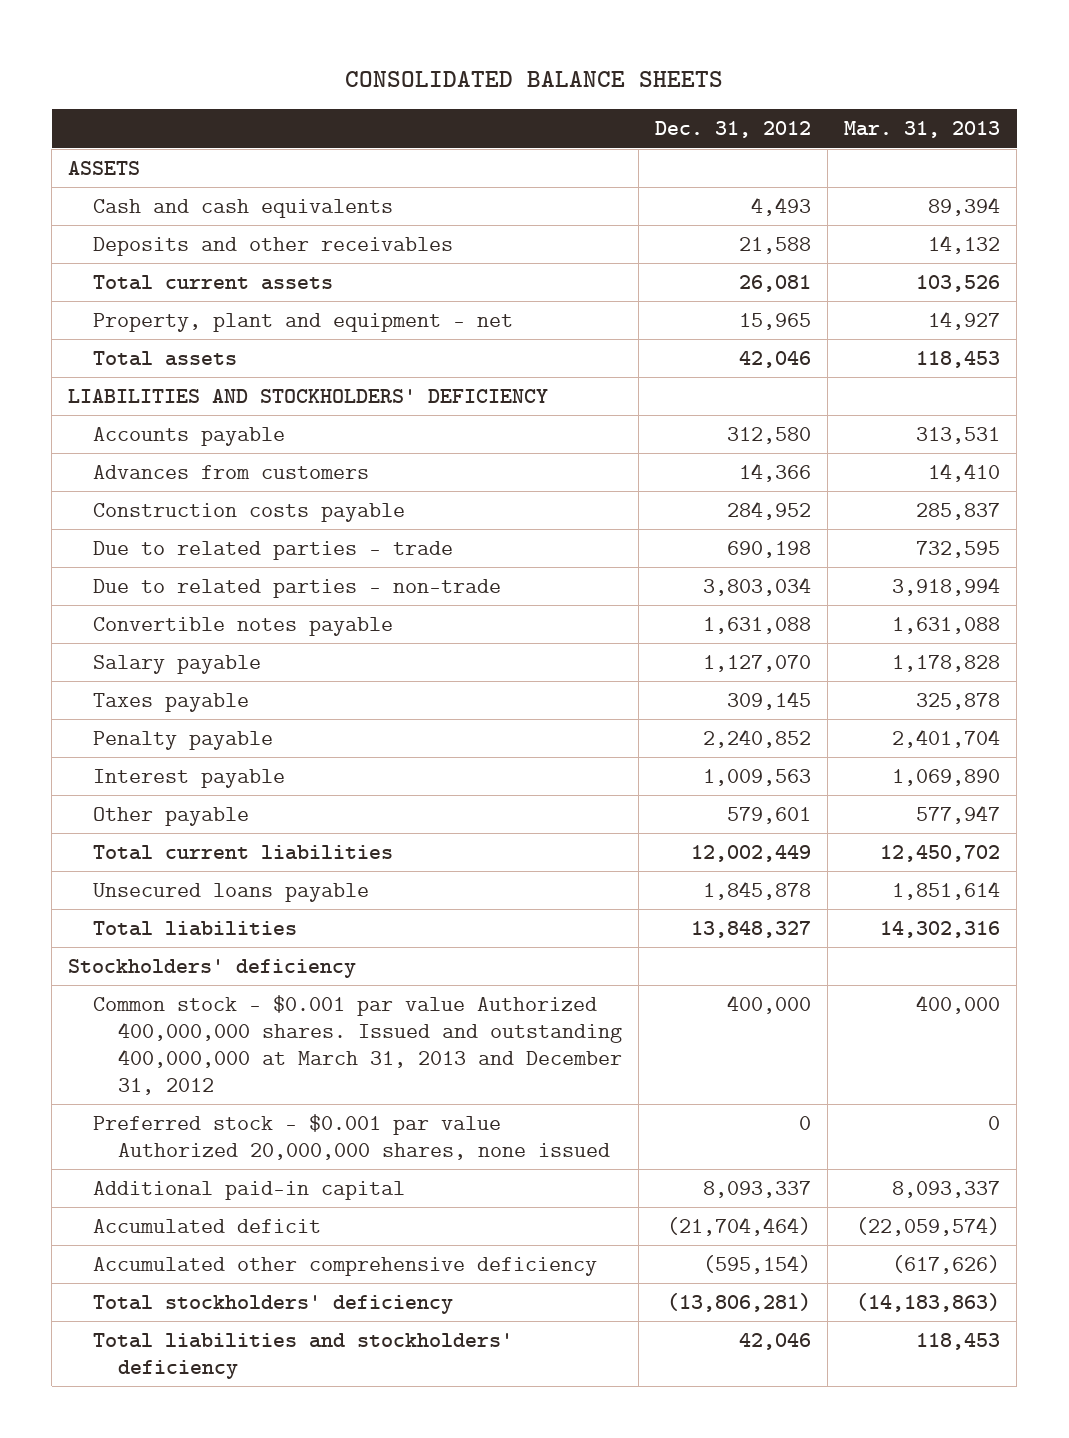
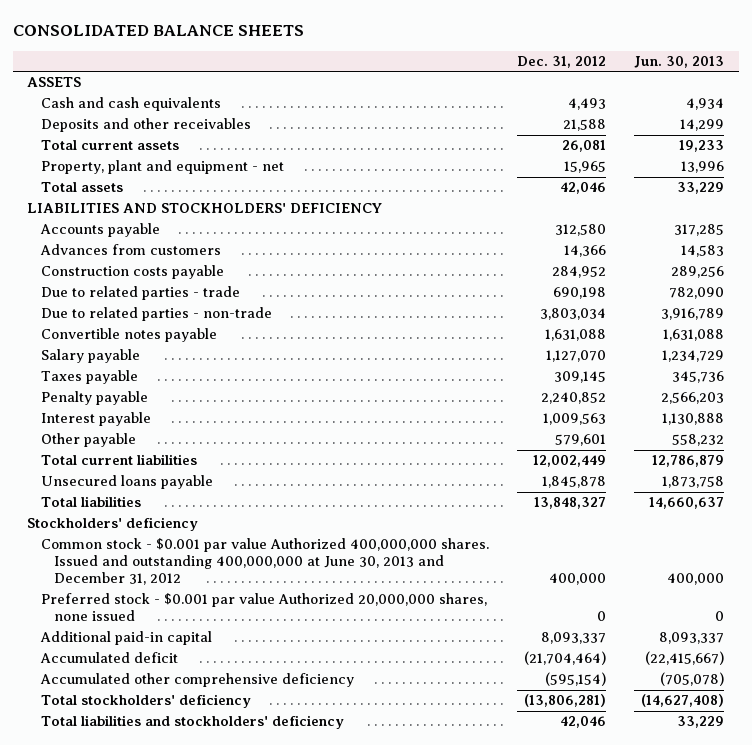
- | Dec. 31, 2012 | Mar. 31, 2013
+ | Dec. 31, 2012 | Jun. 30, 2013
- Common stock - $0.001 par value Authorized 400,000,000 shares. Issued and outstanding 400,000,000 at March 31, 2013 and December 31, 2012 | 400,000 | 400,000
+ Common stock - $0.001 par value Authorized 400,000,000 shares. Issued and outstanding 400,000,000 at June 30, 2013 and December 31, 2012 | 400,000 | 400,000

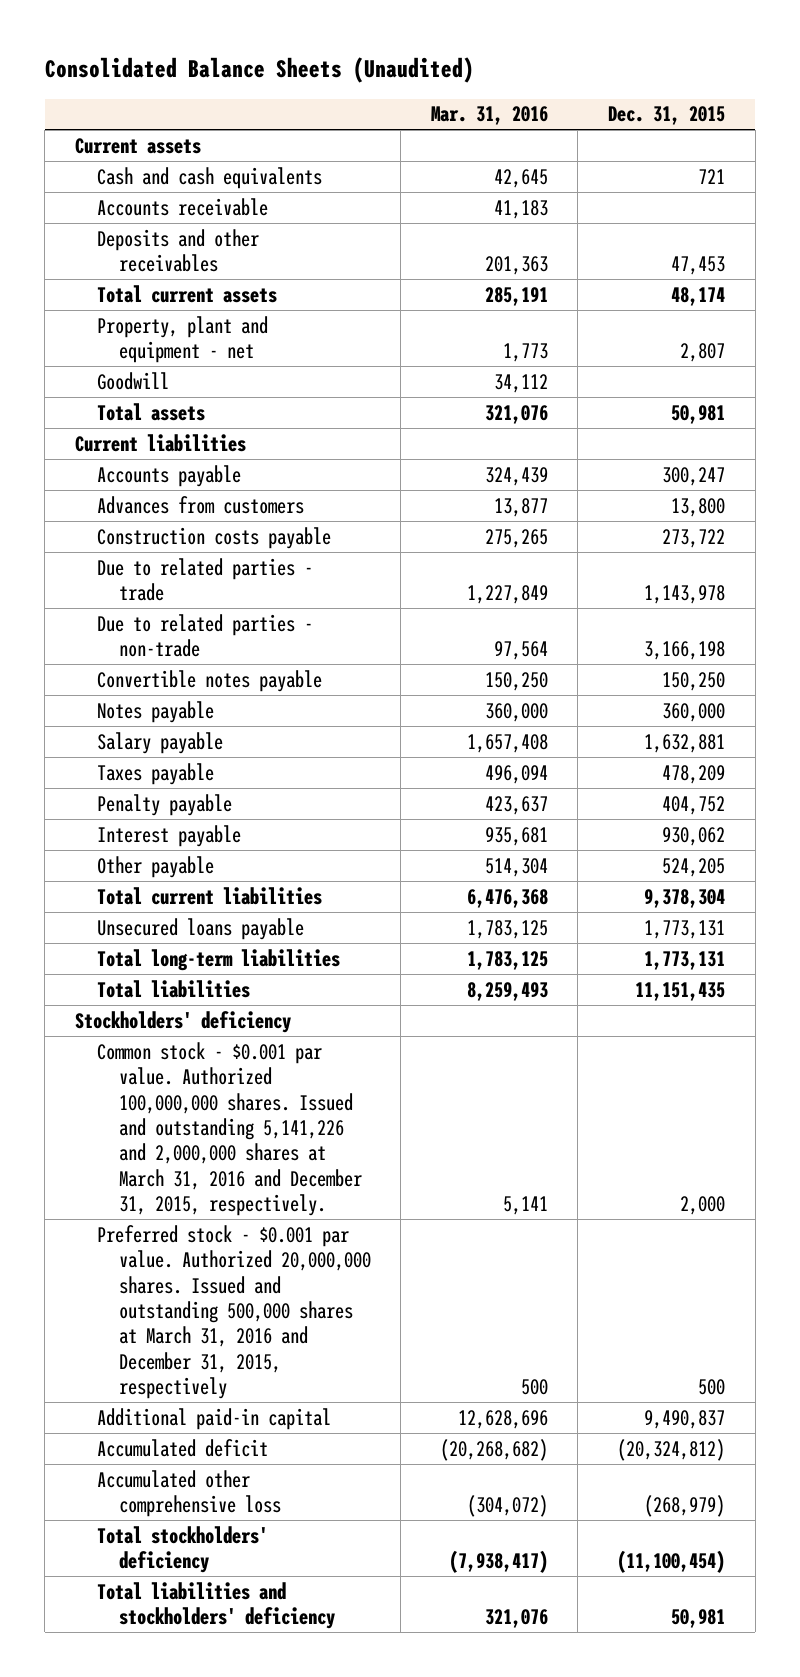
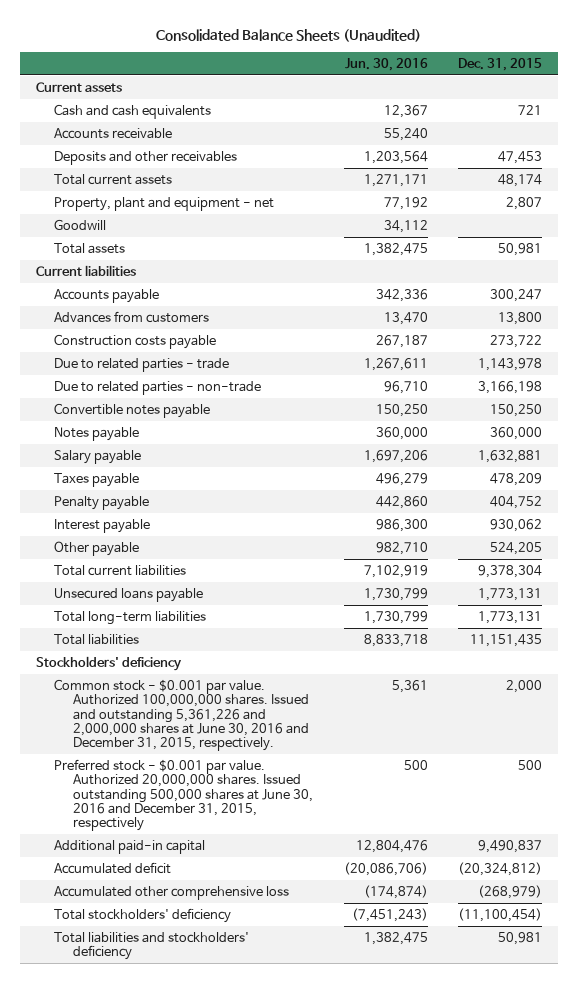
- | Mar. 31, 2016 | Dec. 31, 2015
+ | Jun. 30, 2016 | Dec. 31, 2015
- Common stock - $0.001 par value. Authorized 100,000,000 shares. Issued and outstanding 5,141,226 and 2,000,000 shares at March 31, 2016 and December 31, 2015, respectively. | 5,141 | 2,000
- Preferred stock - $0.001 par value. Authorized 20,000,000 shares. Issued and outstanding 500,000 shares at March 31, 2016 and December 31, 2015, respectively | 500 | 500
+ Common stock - $0.001 par value. Authorized 100,000,000 shares. Issued and outstanding 5,361,226 and 2,000,000 shares at June 30, 2016 and December 31, 2015, respectively. | 5,361 | 2,000
+ Preferred stock - $0.001 par value. Authorized 20,000,000 shares. Issued outstanding 500,000 shares at June 30, 2016 and December 31, 2015, respectively | 500 | 500

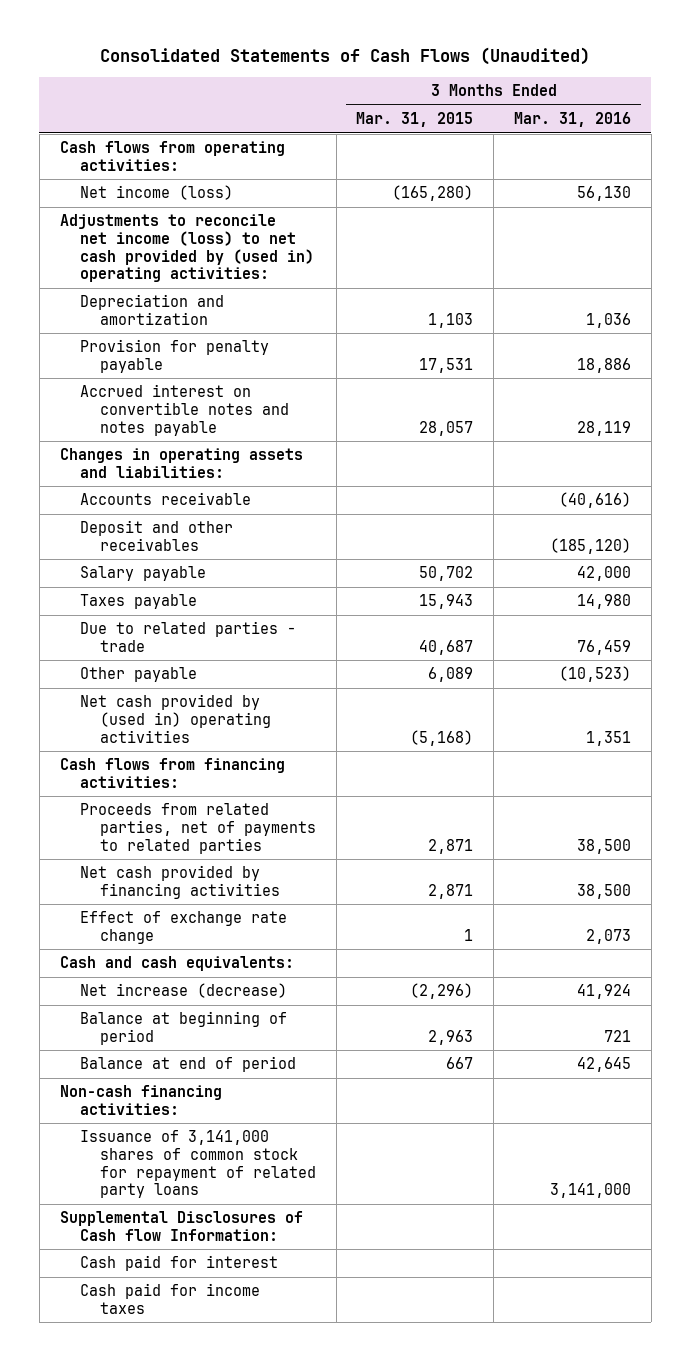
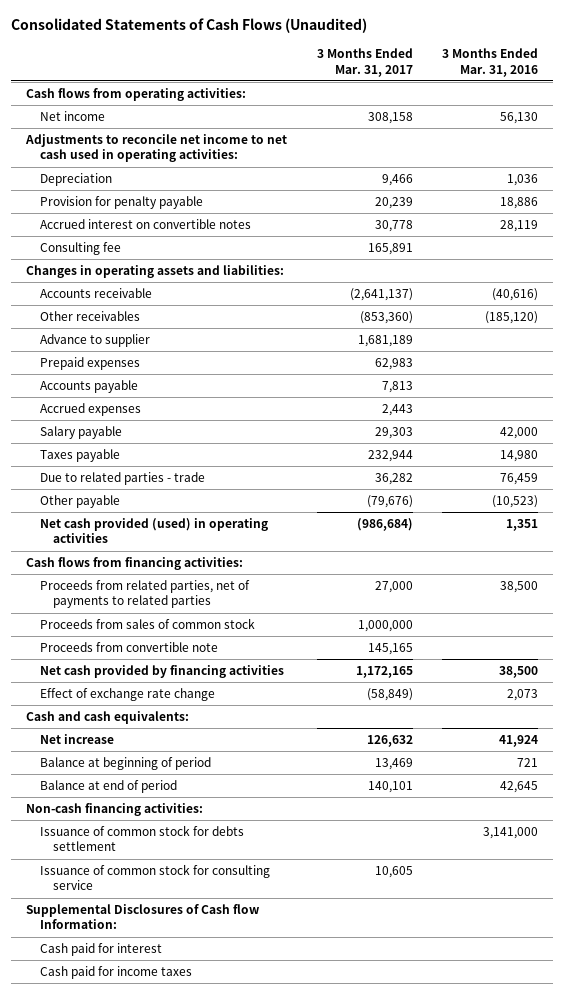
- | 3 Months Ended Mar. 31, 2015 | 3 Months Ended Mar. 31, 2016
+ | 3 Months Ended Mar. 31, 2017 | 3 Months Ended Mar. 31, 2016
- Net income (loss) | (165,280) | 56,130
- Adjustments to reconcile net income (loss) to net cash provided by (used in) operating activities:
- Depreciation and amortization | 1,103 | 1,036
+ Net income | 308,158 | 56,130
+ Adjustments to reconcile net income to net cash used in operating activities:
+ Depreciation | 9,466 | 1,036
- Accrued interest on convertible notes and notes payable | 28,057 | 28,119
+ Accrued interest on convertible notes | 30,778 | 28,119
+ Consulting fee | 165,891 |
- Deposit and other receivables | | (185,120)
+ Other receivables | (853,360) | (185,120)
+ Advance to supplier | 1,681,189 |
+ Prepaid expenses | 62,983 |
+ Accounts payable | 7,813 |
+ Accrued expenses | 2,443 |
- Net cash provided by (used in) operating activities | (5,168) | 1,351
+ Net cash provided (used) in operating activities | (986,684) | 1,351
+ Proceeds from sales of common stock | 1,000,000 |
+ Proceeds from convertible note | 145,165 |
- Net increase (decrease) | (2,296) | 41,924
+ Net increase | 126,632 | 41,924
- Issuance of 3,141,000 shares of common stock for repayment of related party loans | | 3,141,000
+ Issuance of common stock for debts settlement | | 3,141,000
+ Issuance of common stock for consulting service | 10,605 |

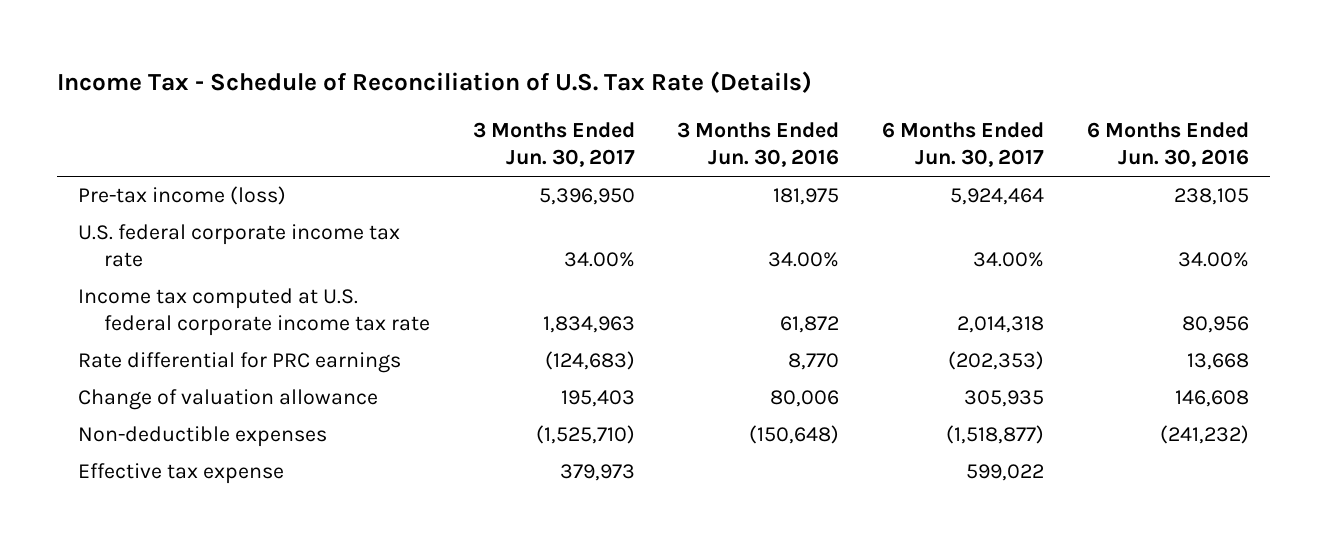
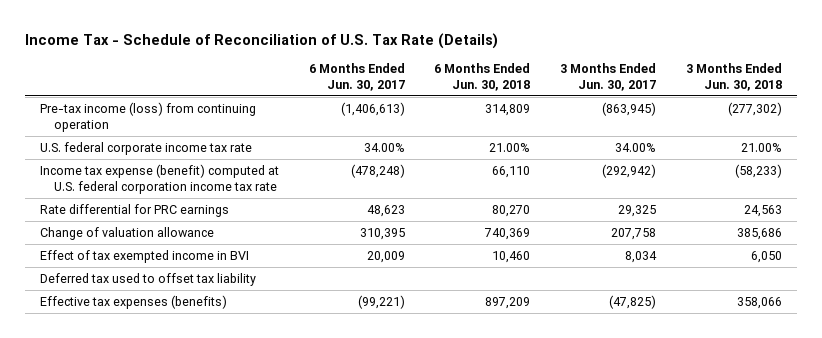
- | 3 Months Ended Jun. 30, 2017 | 3 Months Ended Jun. 30, 2016 | 6 Months Ended Jun. 30, 2017 | 6 Months Ended Jun. 30, 2016
+ | 6 Months Ended Jun. 30, 2017 | 6 Months Ended Jun. 30, 2018 | 3 Months Ended Jun. 30, 2017 | 3 Months Ended Jun. 30, 2018
- Pre-tax income (loss) | 5,396,950 | 181,975 | 5,924,464 | 238,105
+ Pre-tax income (loss) from continuing operation | (1,406,613) | 314,809 | (863,945) | (277,302)
- Income tax computed at U.S. federal corporate income tax rate | 1,834,963 | 61,872 | 2,014,318 | 80,956
- Rate differential for PRC earnings | (124,683) | 8,770 | (202,353) | 13,668
- Change of valuation allowance | 195,403 | 80,006 | 305,935 | 146,608
- Non-deductible expenses | (1,525,710) | (150,648) | (1,518,877) | (241,232)
- Effective tax expense | 379,973 | | 599,022 |
+ Income tax expense (benefit) computed at U.S. federal corporation income tax rate | (478,248) | 66,110 | (292,942) | (58,233)
+ Rate differential for PRC earnings | 48,623 | 80,270 | 29,325 | 24,563
+ Change of valuation allowance | 310,395 | 740,369 | 207,758 | 385,686
+ Effect of tax exempted income in BVI | 20,009 | 10,460 | 8,034 | 6,050
+ Deferred tax used to offset tax liability
+ Effective tax expenses (benefits) | (99,221) | 897,209 | (47,825) | 358,066

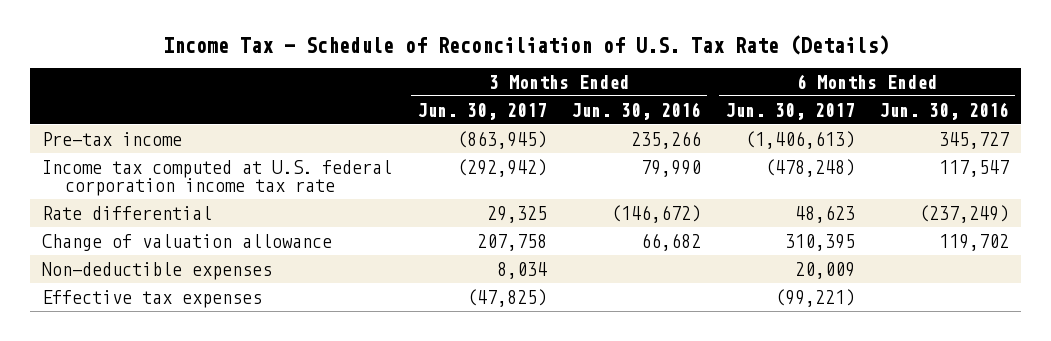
- | 6 Months Ended Jun. 30, 2017 | 6 Months Ended Jun. 30, 2018 | 3 Months Ended Jun. 30, 2017 | 3 Months Ended Jun. 30, 2018
+ | 3 Months Ended Jun. 30, 2017 | 3 Months Ended Jun. 30, 2016 | 6 Months Ended Jun. 30, 2017 | 6 Months Ended Jun. 30, 2016
- Pre-tax income (loss) from continuing operation | (1,406,613) | 314,809 | (863,945) | (277,302)
- U.S. federal corporate income tax rate | 34.00% | 21.00% | 34.00% | 21.00%
- Income tax expense (benefit) computed at U.S. federal corporation income tax rate | (478,248) | 66,110 | (292,942) | (58,233)
- Rate differential for PRC earnings | 48,623 | 80,270 | 29,325 | 24,563
+ Pre-tax income | (863,945) | 235,266 | (1,406,613) | 345,727
+ Income tax computed at U.S. federal corporation income tax rate | (292,942) | 79,990 | (478,248) | 117,547
+ Rate differential | 29,325 | (146,672) | 48,623 | (237,249)
- Effect of tax exempted income in BVI | 20,009 | 10,460 | 8,034 | 6,050
- Deferred tax used to offset tax liability
- Effective tax expenses (benefits) | (99,221) | 897,209 | (47,825) | 358,066
+ Non-deductible expenses | 8,034 | | 20,009 |
+ Effective tax expenses | (47,825) | | (99,221) |

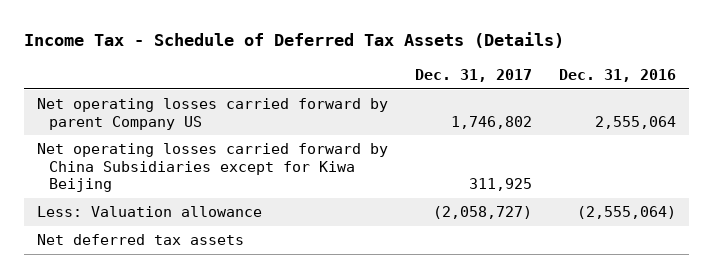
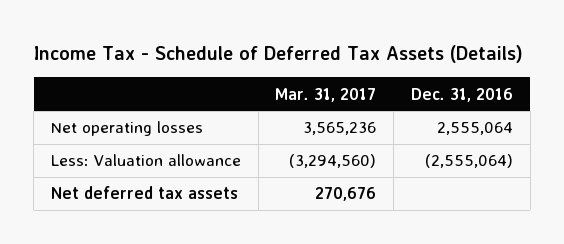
- | Dec. 31, 2017 | Dec. 31, 2016
+ | Mar. 31, 2017 | Dec. 31, 2016
- Net operating losses carried forward by parent Company US | 1,746,802 | 2,555,064
- Net operating losses carried forward by China Subsidiaries except for Kiwa Beijing | 311,925 |
+ Net operating losses | 3,565,236 | 2,555,064

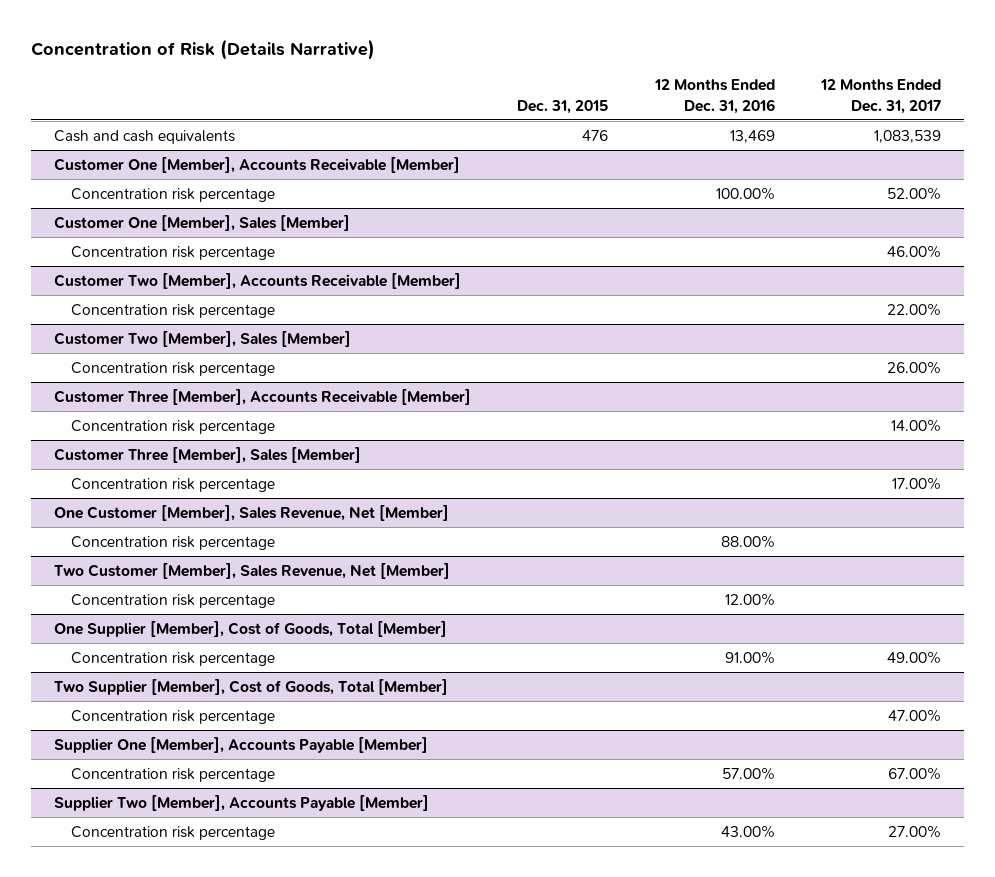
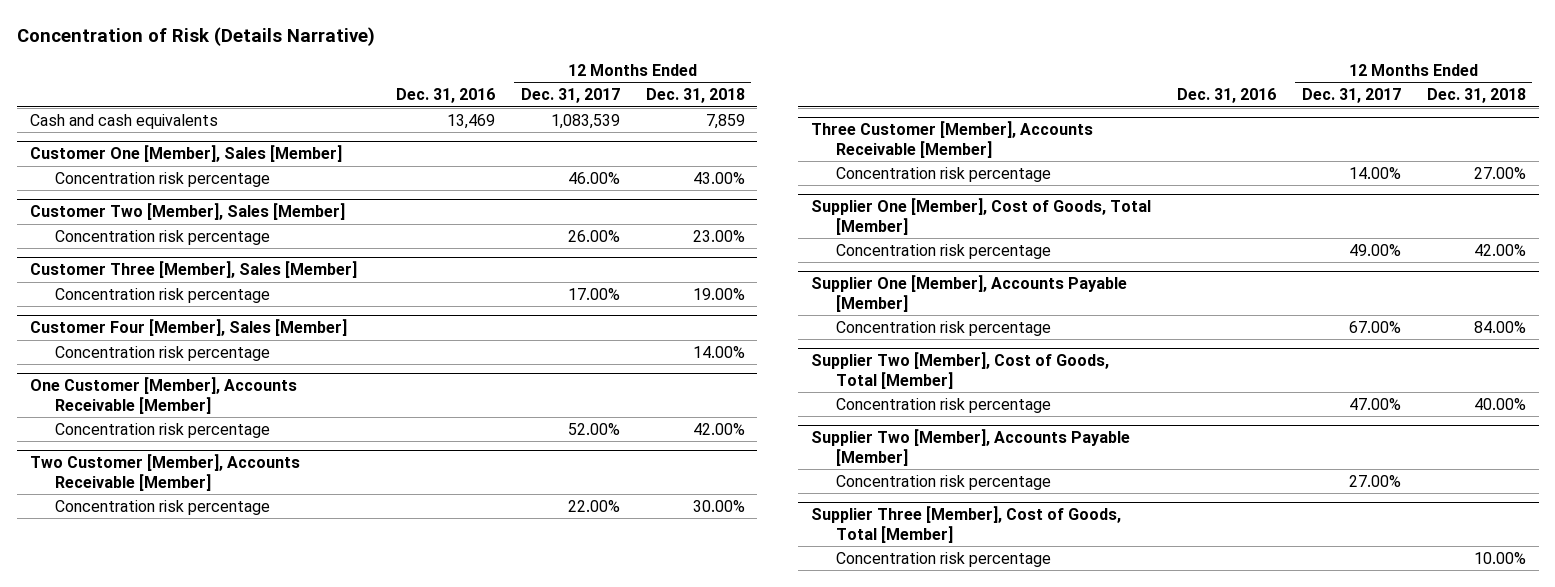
- | Dec. 31, 2015 | 12 Months Ended Dec. 31, 2016 | 12 Months Ended Dec. 31, 2017
+ | Dec. 31, 2016 | 12 Months Ended Dec. 31, 2017 | 12 Months Ended Dec. 31, 2018
- Customer One [Member], Accounts Receivable [Member]
- Concentration risk percentage | | 100.00% | 52.00%
- Customer Two [Member], Accounts Receivable [Member]
- Concentration risk percentage | | | 22.00%
- Customer Three [Member], Accounts Receivable [Member]
- Concentration risk percentage | | | 14.00%
- One Customer [Member], Sales Revenue, Net [Member]
- Concentration risk percentage | | 88.00% |
- Two Customer [Member], Sales Revenue, Net [Member]
+ Customer Four [Member], Sales [Member]
- One Supplier [Member], Cost of Goods, Total [Member]
+ One Customer [Member], Accounts Receivable [Member]
+ Concentration risk percentage | | 52.00% | 42.00%
+ Two Customer [Member], Accounts Receivable [Member]
+ Concentration risk percentage | | 22.00% | 30.00%
+ Three Customer [Member], Accounts Receivable [Member]
+ Concentration risk percentage | | 14.00% | 27.00%
+ Supplier One [Member], Cost of Goods, Total [Member]
- Two Supplier [Member], Cost of Goods, Total [Member]
- Concentration risk percentage | | | 47.00%
+ Supplier Two [Member], Cost of Goods, Total [Member]
+ Concentration risk percentage | | 47.00% | 40.00%
+ Supplier Three [Member], Cost of Goods, Total [Member]
+ Concentration risk percentage | | | 10.00%

